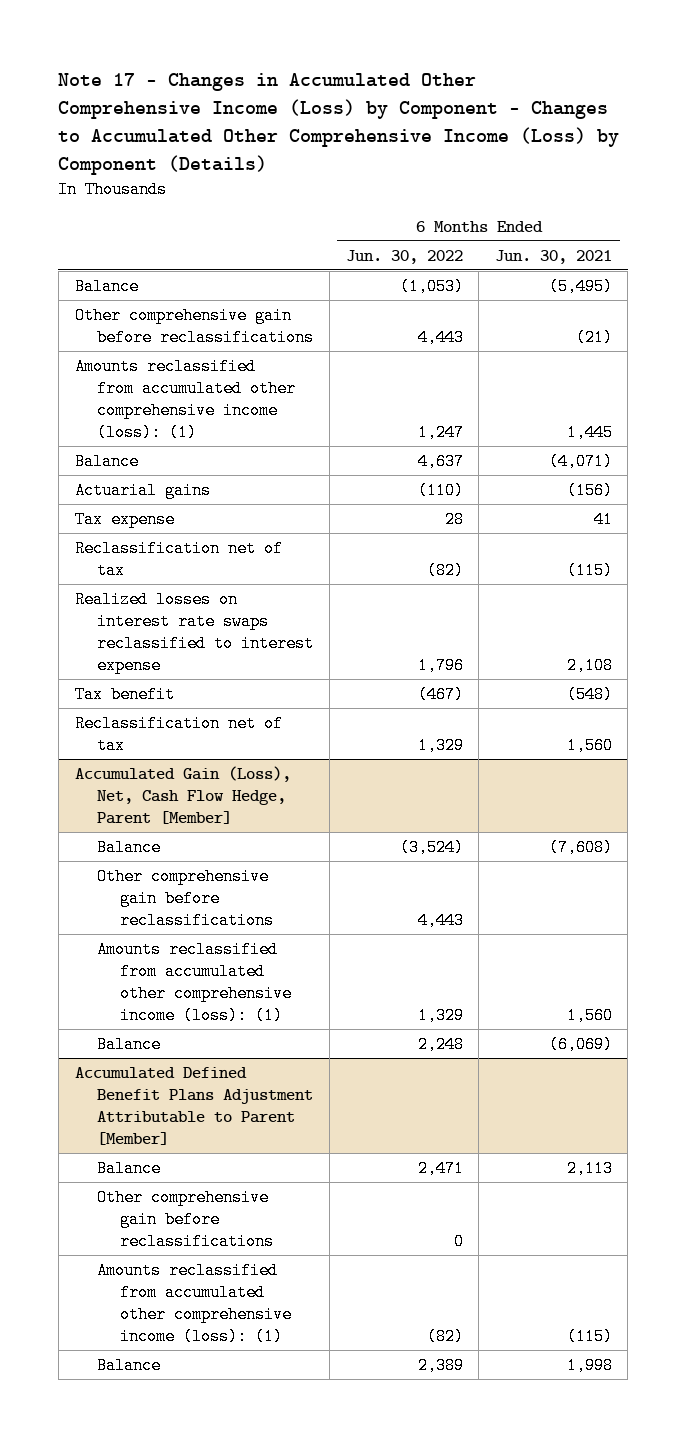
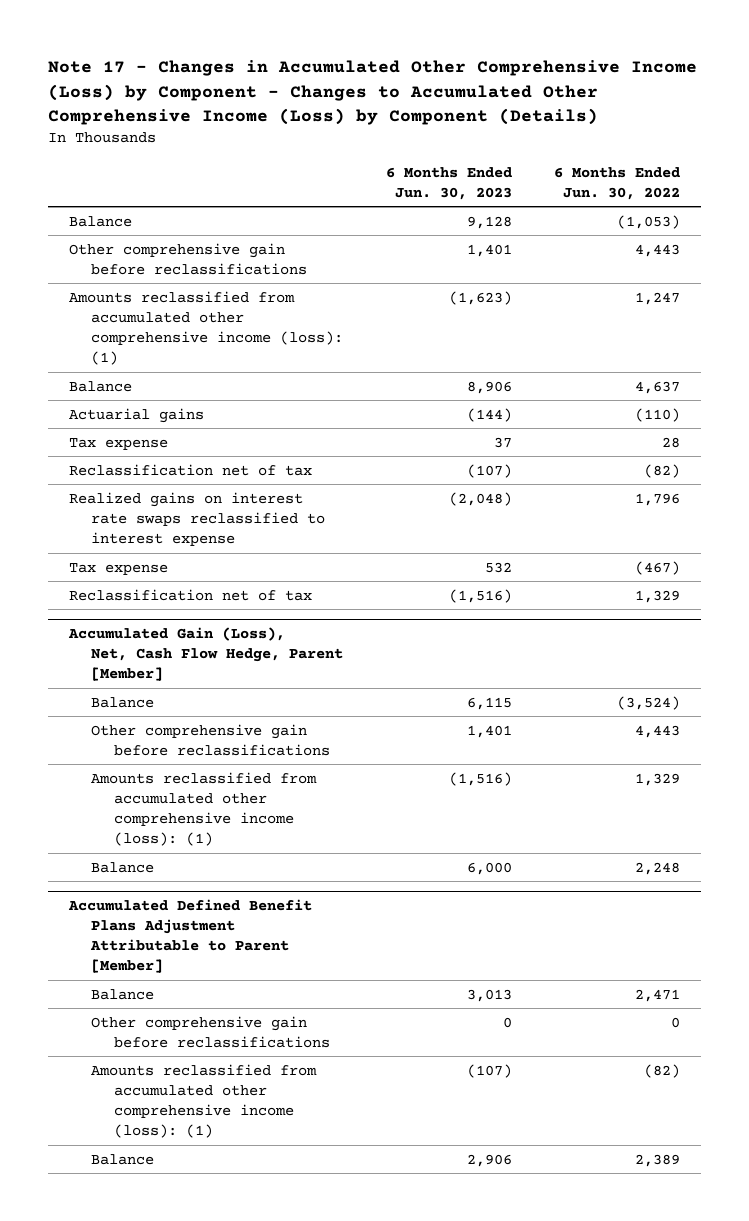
- | 6 Months Ended Jun. 30, 2022 | 6 Months Ended Jun. 30, 2021
+ | 6 Months Ended Jun. 30, 2023 | 6 Months Ended Jun. 30, 2022
- Realized losses on interest rate swaps reclassified to interest expense | 1,796 | 2,108
- Tax benefit | (467) | (548)
+ Realized gains on interest rate swaps reclassified to interest expense | (2,048) | 1,796
+ Tax expense | 532 | (467)

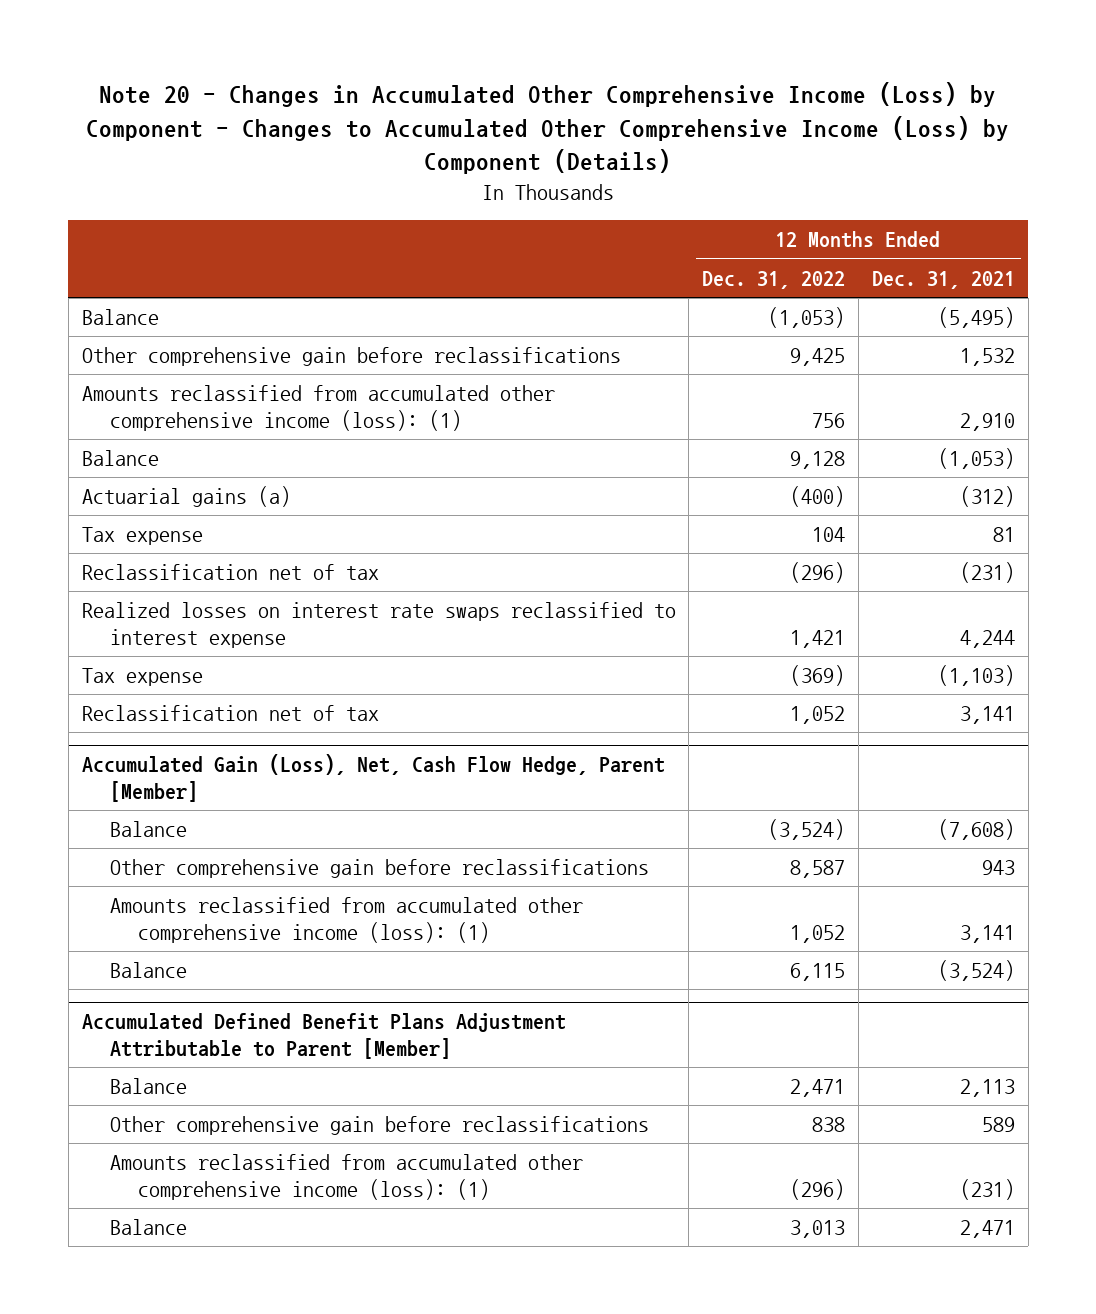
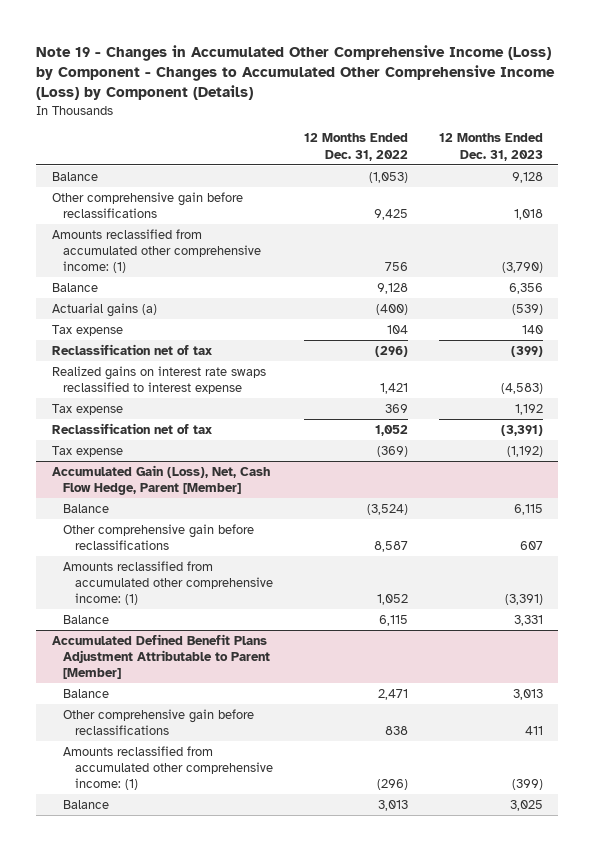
- Note 20 - Changes in Accumulated Other Comprehensive Income (Loss) by Component - Changes to Accumulated Other Comprehensive Income (Loss) by Component (Details)
+ Note 19 - Changes in Accumulated Other Comprehensive Income (Loss) by Component - Changes to Accumulated Other Comprehensive Income (Loss) by Component (Details)
- | 12 Months Ended Dec. 31, 2022 | 12 Months Ended Dec. 31, 2021
+ | 12 Months Ended Dec. 31, 2022 | 12 Months Ended Dec. 31, 2023
- Amounts reclassified from accumulated other comprehensive income (loss): (1) | 756 | 2,910
+ Amounts reclassified from accumulated other comprehensive income: (1) | 756 | (3,790)
- Realized losses on interest rate swaps reclassified to interest expense | 1,421 | 4,244
+ Realized gains on interest rate swaps reclassified to interest expense | 1,421 | (4,583)
+ Tax expense | 369 | 1,192
moved down: Tax expense | (369) | (1,192)
@ Accumulated Gain (Loss), Net, Cash Flow Hedge, Parent [Member]
- Amounts reclassified from accumulated other comprehensive income (loss): (1) | 1,052 | 3,141
+ Amounts reclassified from accumulated other comprehensive income: (1) | 1,052 | (3,391)
@ Accumulated Defined Benefit Plans Adjustment Attributable to Parent [Member]
- Amounts reclassified from accumulated other comprehensive income (loss): (1) | (296) | (231)
+ Amounts reclassified from accumulated other comprehensive income: (1) | (296) | (399)

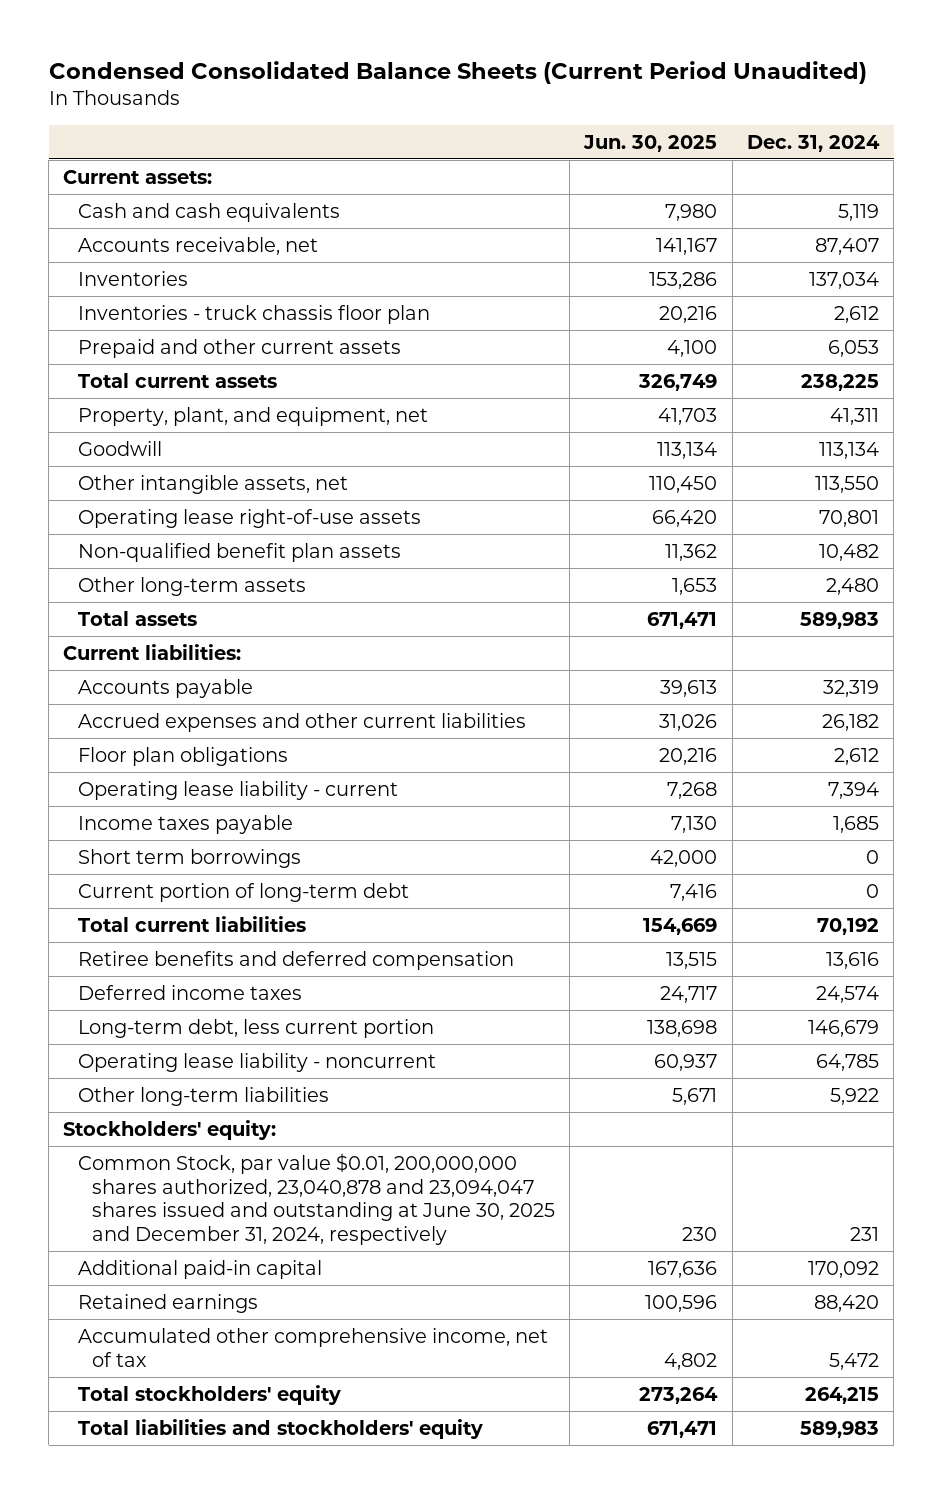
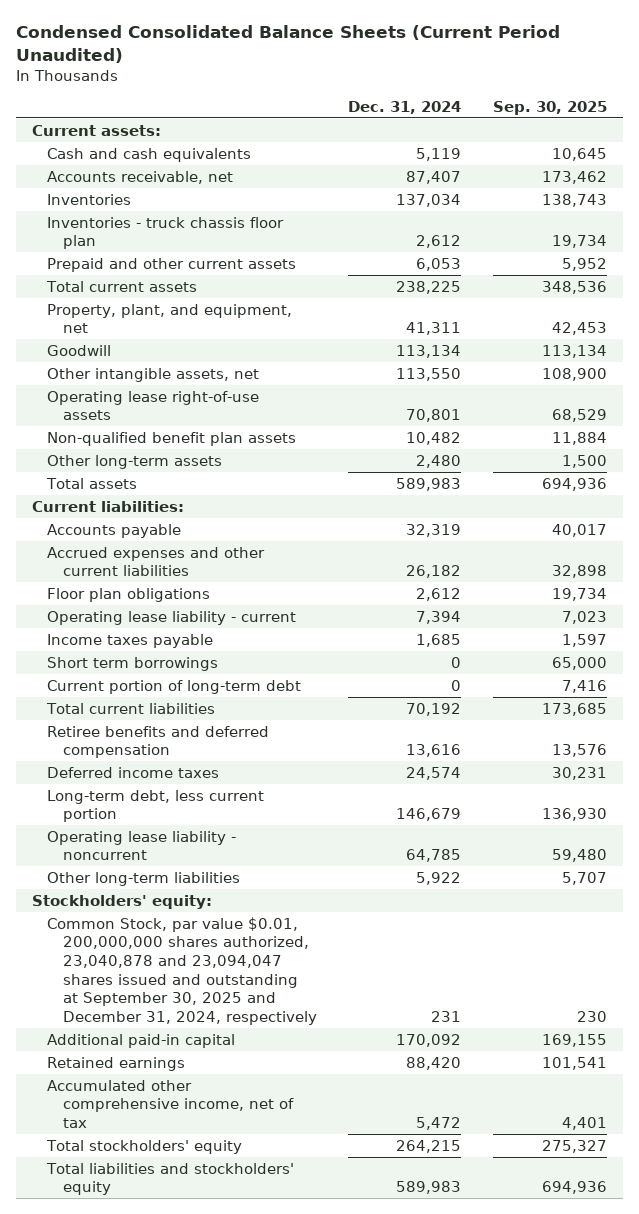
- | Jun. 30, 2025 | Dec. 31, 2024
+ | Dec. 31, 2024 | Sep. 30, 2025
- Common Stock, par value $0.01, 200,000,000 shares authorized, 23,040,878 and 23,094,047 shares issued and outstanding at June 30, 2025 and December 31, 2024, respectively | 230 | 231
+ Common Stock, par value $0.01, 200,000,000 shares authorized, 23,040,878 and 23,094,047 shares issued and outstanding at September 30, 2025 and December 31, 2024, respectively | 231 | 230

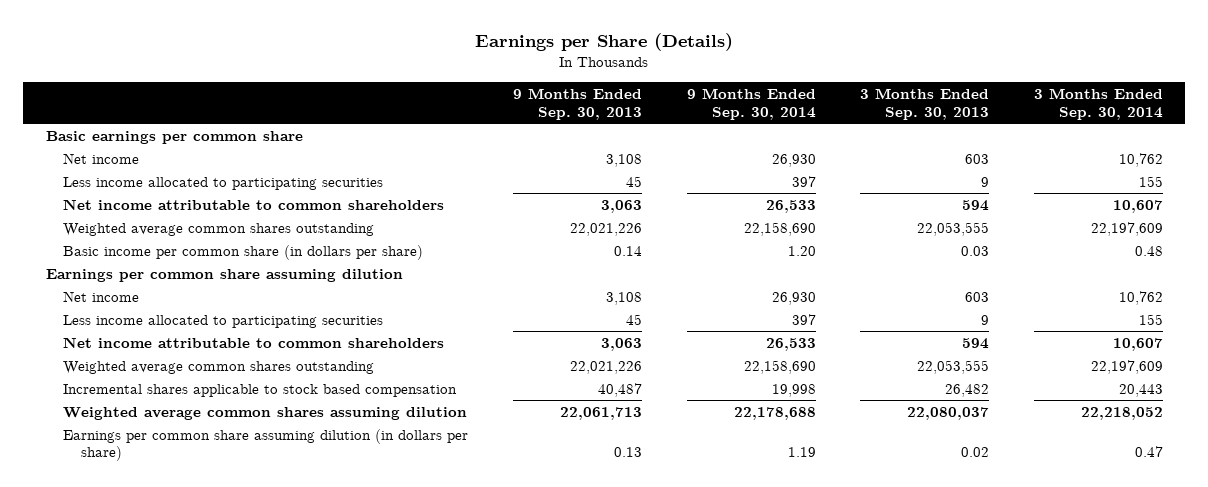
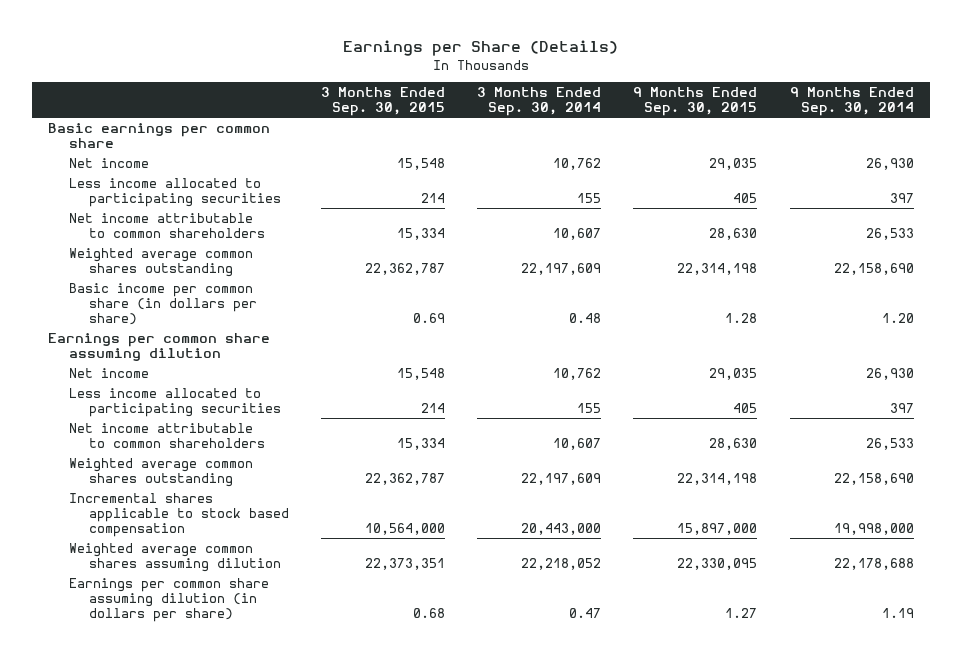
- | 9 Months Ended Sep. 30, 2013 | 9 Months Ended Sep. 30, 2014 | 3 Months Ended Sep. 30, 2013 | 3 Months Ended Sep. 30, 2014
+ | 3 Months Ended Sep. 30, 2015 | 3 Months Ended Sep. 30, 2014 | 9 Months Ended Sep. 30, 2015 | 9 Months Ended Sep. 30, 2014
- Incremental shares applicable to stock based compensation | 40,487 | 19,998 | 26,482 | 20,443
+ Incremental shares applicable to stock based compensation | 10,564,000 | 20,443,000 | 15,897,000 | 19,998,000

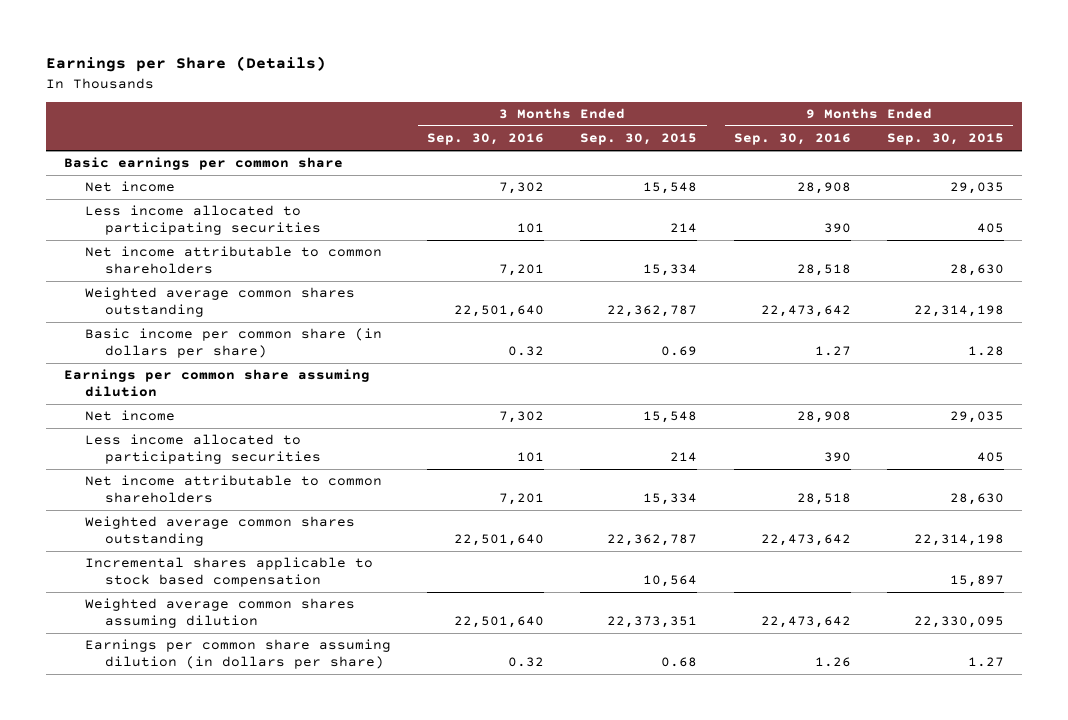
- | 3 Months Ended Sep. 30, 2015 | 3 Months Ended Sep. 30, 2014 | 9 Months Ended Sep. 30, 2015 | 9 Months Ended Sep. 30, 2014
+ | 3 Months Ended Sep. 30, 2016 | 3 Months Ended Sep. 30, 2015 | 9 Months Ended Sep. 30, 2016 | 9 Months Ended Sep. 30, 2015
- Incremental shares applicable to stock based compensation | 10,564,000 | 20,443,000 | 15,897,000 | 19,998,000
+ Incremental shares applicable to stock based compensation | | 10,564 | | 15,897

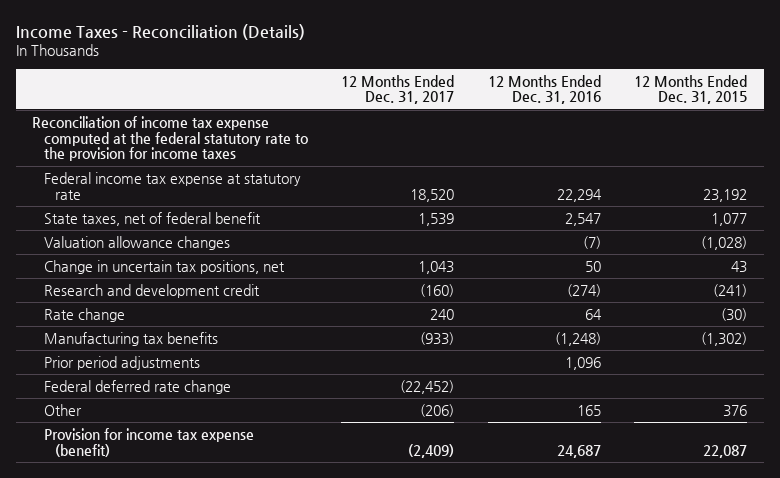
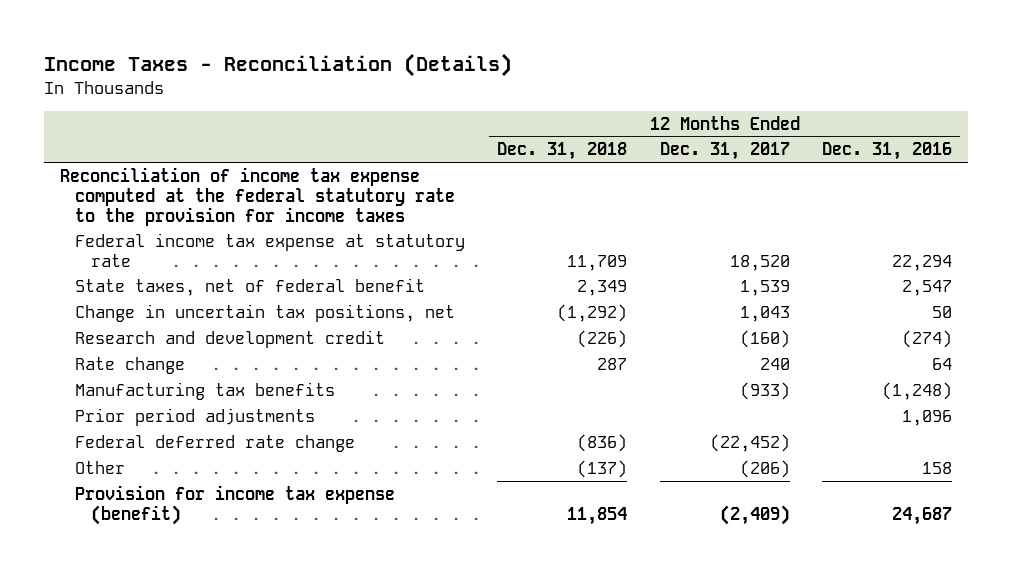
- | 12 Months Ended Dec. 31, 2017 | 12 Months Ended Dec. 31, 2016 | 12 Months Ended Dec. 31, 2015
+ | 12 Months Ended Dec. 31, 2018 | 12 Months Ended Dec. 31, 2017 | 12 Months Ended Dec. 31, 2016
- Valuation allowance changes | | (7) | (1,028)
- Other | (206) | 165 | 376
+ Other | (137) | (206) | 158

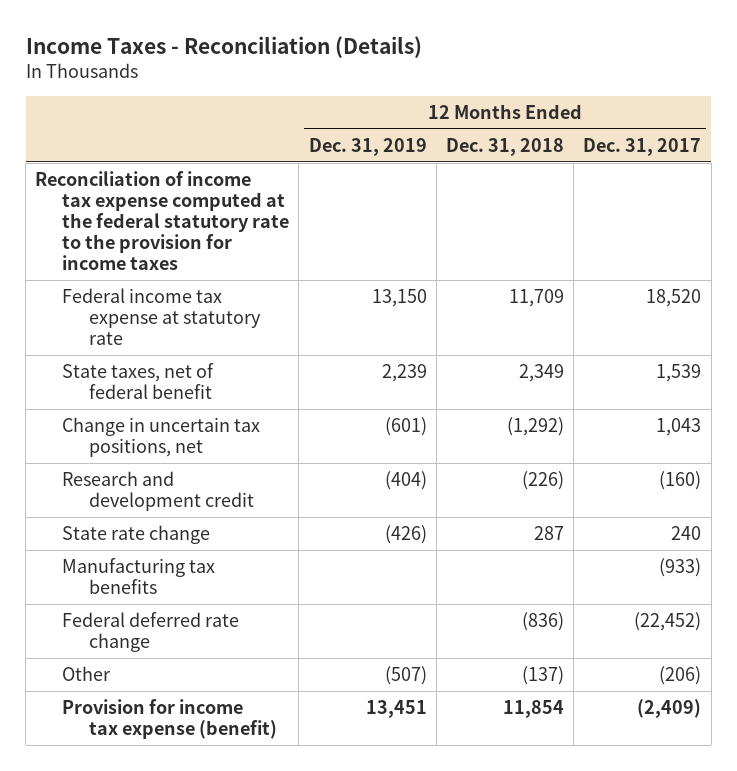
- | 12 Months Ended Dec. 31, 2018 | 12 Months Ended Dec. 31, 2017 | 12 Months Ended Dec. 31, 2016
+ | 12 Months Ended Dec. 31, 2019 | 12 Months Ended Dec. 31, 2018 | 12 Months Ended Dec. 31, 2017
- Rate change | 287 | 240 | 64
+ State rate change | (426) | 287 | 240
- Prior period adjustments | | | 1,096

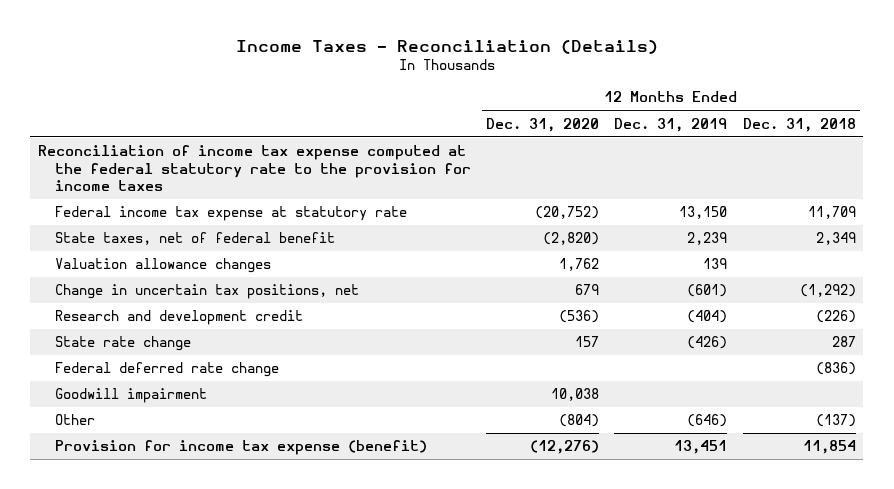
- | 12 Months Ended Dec. 31, 2019 | 12 Months Ended Dec. 31, 2018 | 12 Months Ended Dec. 31, 2017
+ | 12 Months Ended Dec. 31, 2020 | 12 Months Ended Dec. 31, 2019 | 12 Months Ended Dec. 31, 2018
+ Valuation allowance changes | 1,762 | 139 |
- Manufacturing tax benefits | | | (933)
- Other | (507) | (137) | (206)
+ Goodwill impairment | 10,038 | |
+ Other | (804) | (646) | (137)

